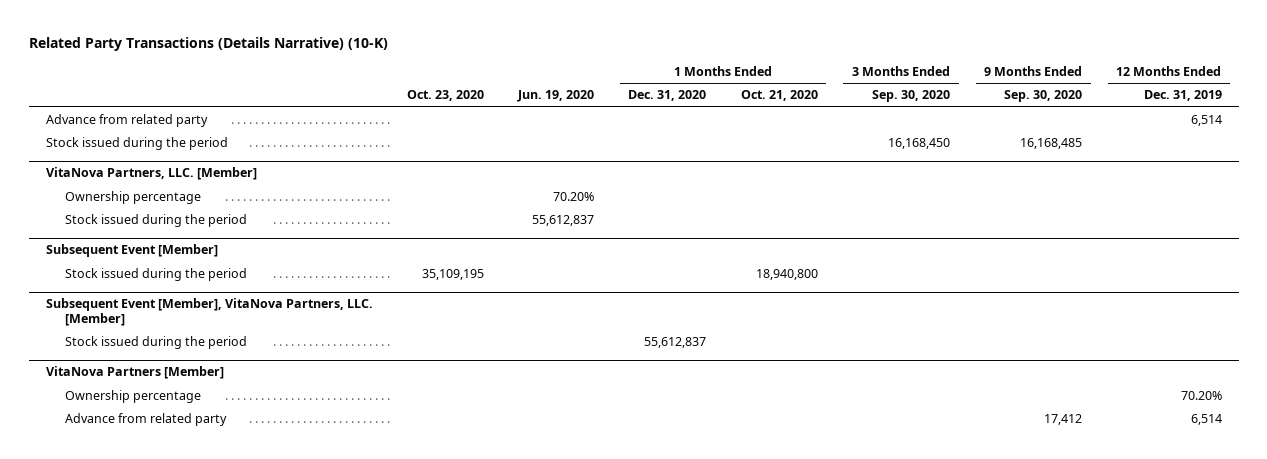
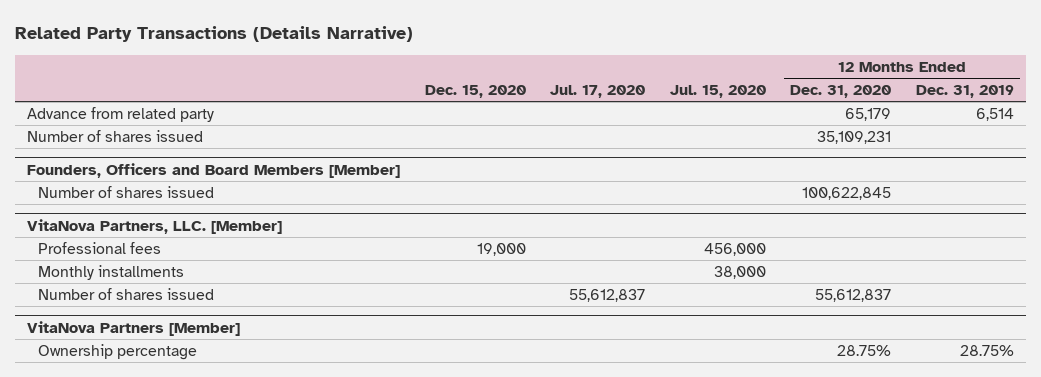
- Related Party Transactions (Details Narrative) (10-K)
+ Related Party Transactions (Details Narrative)
- | Oct. 23, 2020 | Jun. 19, 2020 | 1 Months Ended Dec. 31, 2020 | 1 Months Ended Oct. 21, 2020 | 3 Months Ended Sep. 30, 2020 | 9 Months Ended Sep. 30, 2020 | 12 Months Ended Dec. 31, 2019
+ | Dec. 15, 2020 | Jul. 17, 2020 | Jul. 15, 2020 | 12 Months Ended Dec. 31, 2020 | 12 Months Ended Dec. 31, 2019
- Stock issued during the period | | | | | 16,168,450 | 16,168,485 |
+ Number of shares issued | | | | 35,109,231 |
+ Founders, Officers and Board Members [Member]
+ Number of shares issued | | | | 100,622,845 |
@ VitaNova Partners, LLC. [Member]
- Ownership percentage | | 70.20% | | | | |
- Stock issued during the period | | 55,612,837 | | | | |
- Subsequent Event [Member]
- Stock issued during the period | 35,109,195 | | | 18,940,800 | | |
- Subsequent Event [Member], VitaNova Partners, LLC. [Member]
- Stock issued during the period | | | 55,612,837 | | | |
@ VitaNova Partners, LLC. [Member]
+ Professional fees | 19,000 | | 456,000 | |
+ Monthly installments | | | 38,000 | |
+ Number of shares issued | | 55,612,837 | | 55,612,837 |
@ VitaNova Partners [Member]
- Ownership percentage | | | | | | | 70.20%
- Advance from related party | | | | | | 17,412 | 6,514
+ Ownership percentage | | | | 28.75% | 28.75%

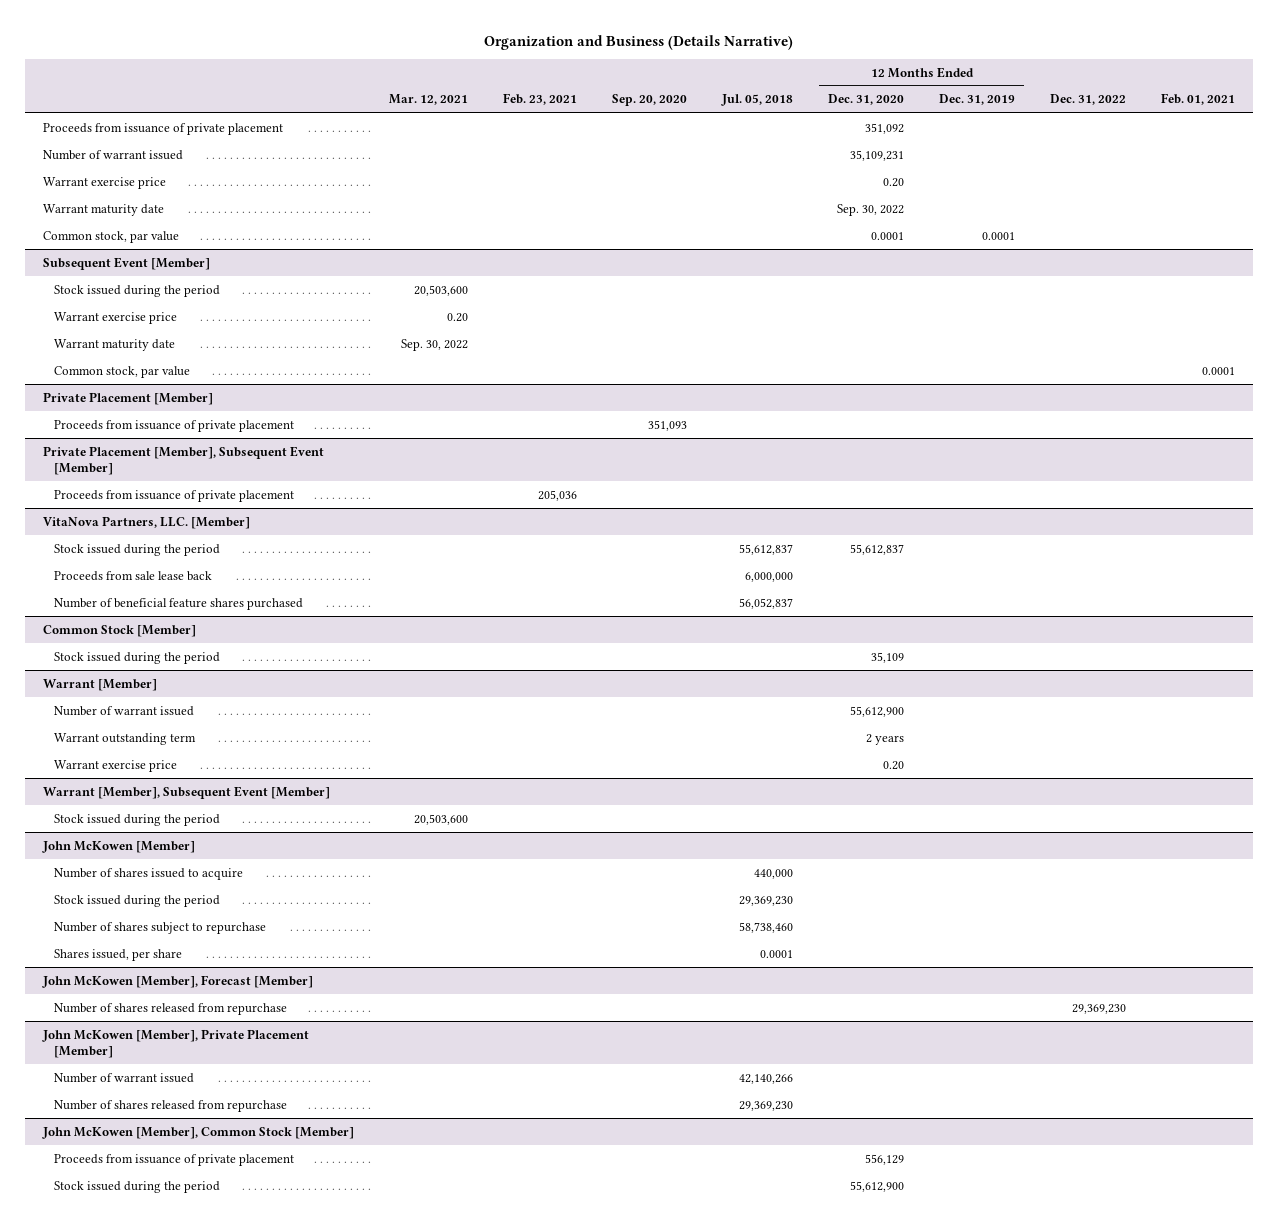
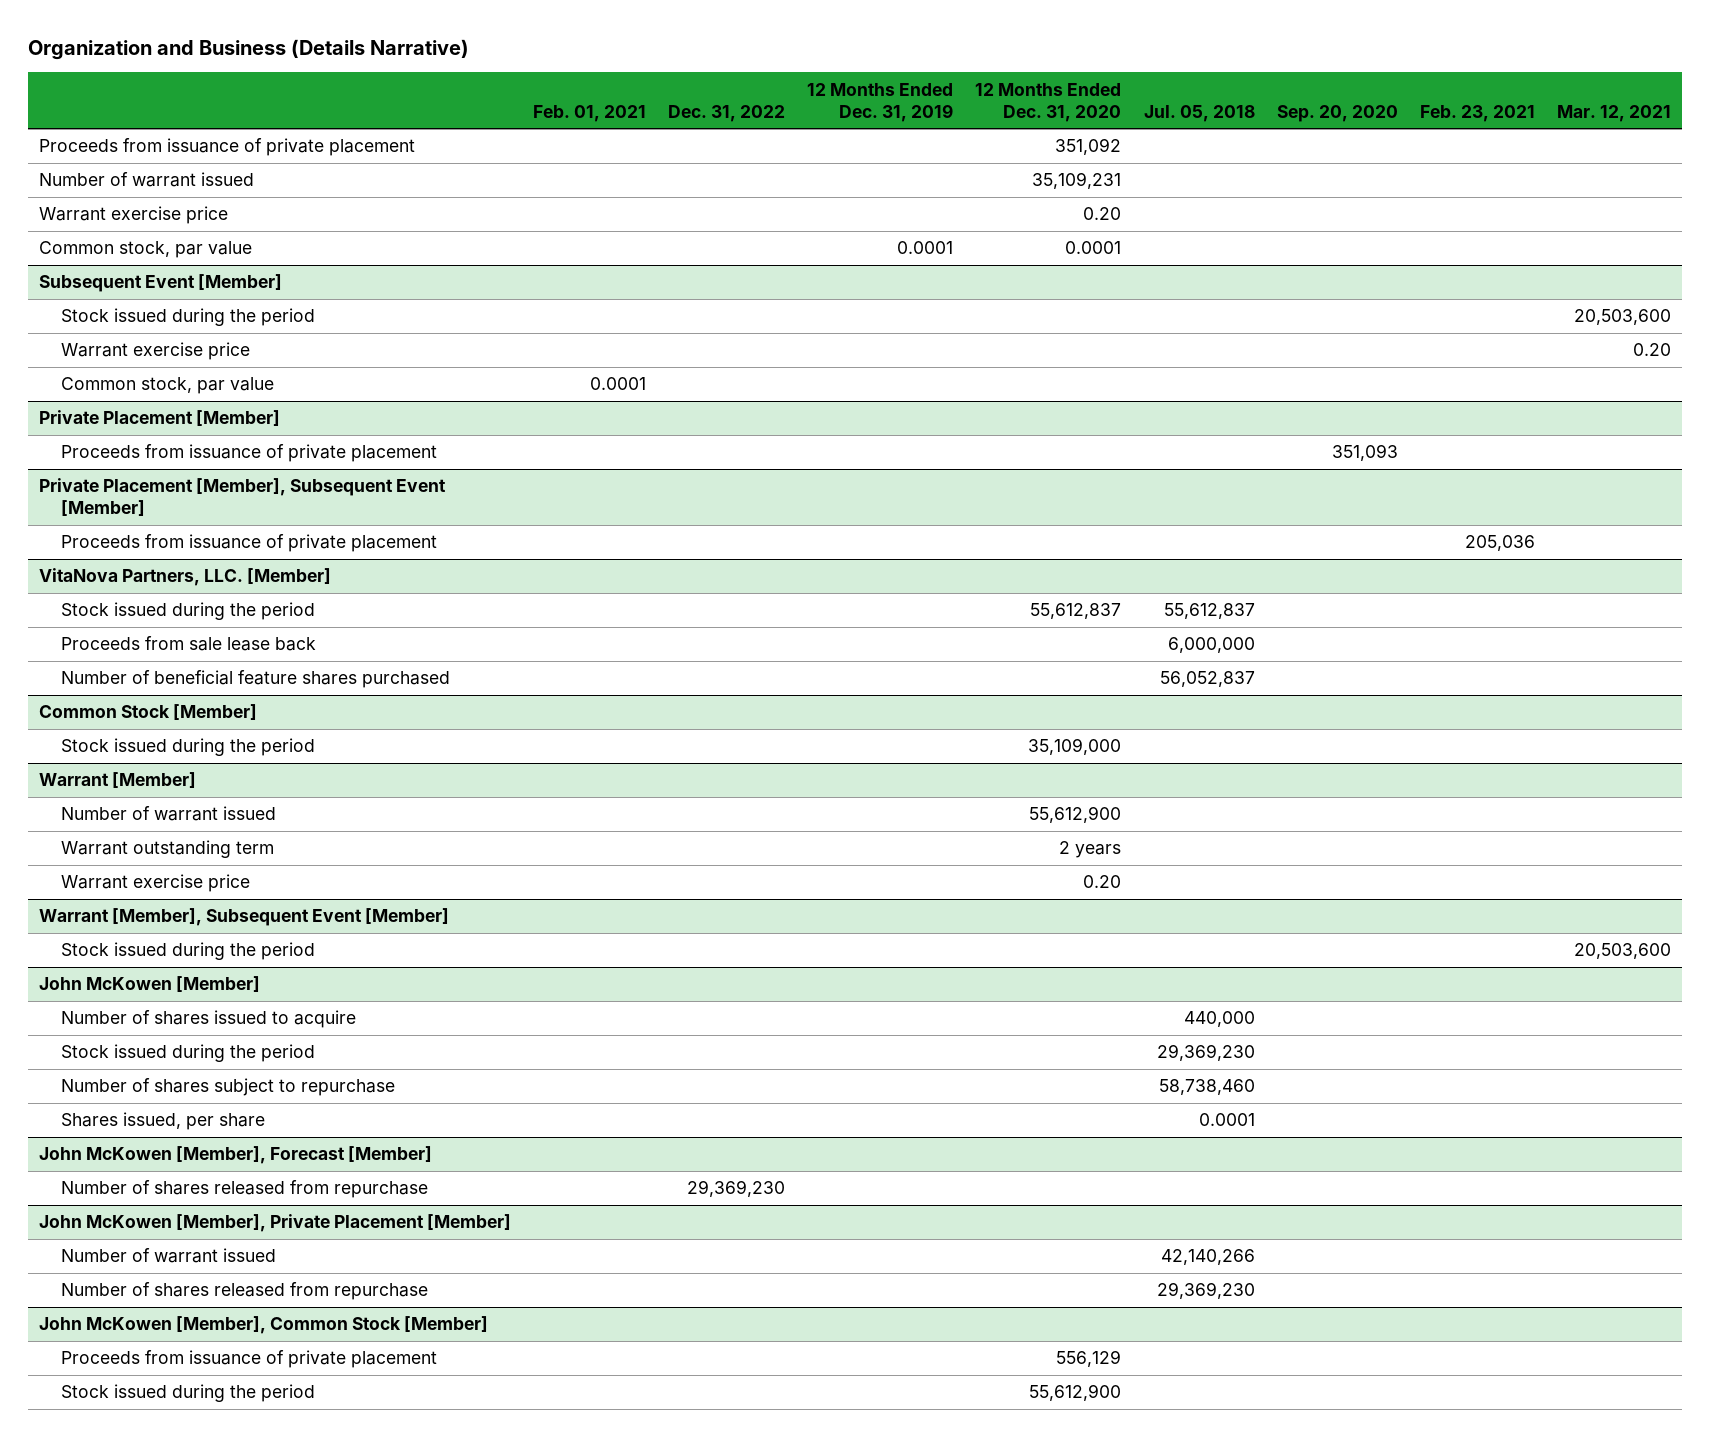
- | Mar. 12, 2021 | Feb. 23, 2021 | Sep. 20, 2020 | Jul. 05, 2018 | 12 Months Ended Dec. 31, 2020 | 12 Months Ended Dec. 31, 2019 | Dec. 31, 2022 | Feb. 01, 2021
+ | Feb. 01, 2021 | Dec. 31, 2022 | 12 Months Ended Dec. 31, 2019 | 12 Months Ended Dec. 31, 2020 | Jul. 05, 2018 | Sep. 20, 2020 | Feb. 23, 2021 | Mar. 12, 2021
- Warrant maturity date | | | | | Sep. 30, 2022 | | |
@ Subsequent Event [Member]
- Warrant maturity date | Sep. 30, 2022 | | | | | | |
@ Common Stock [Member]
- Stock issued during the period | | | | | 35,109 | | |
+ Stock issued during the period | | | | 35,109,000 | | | |

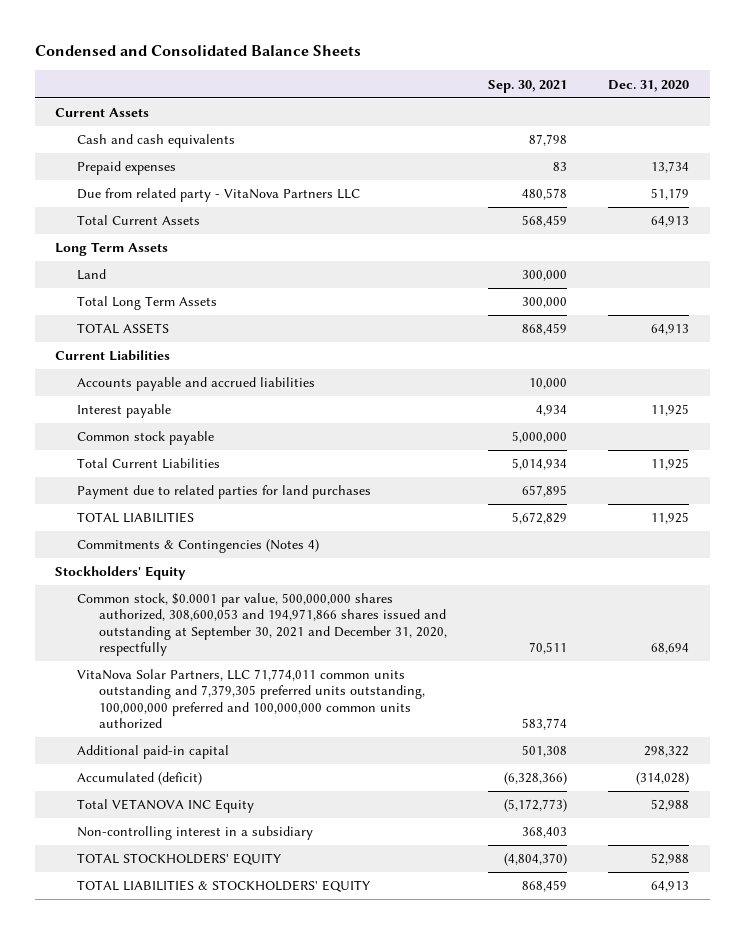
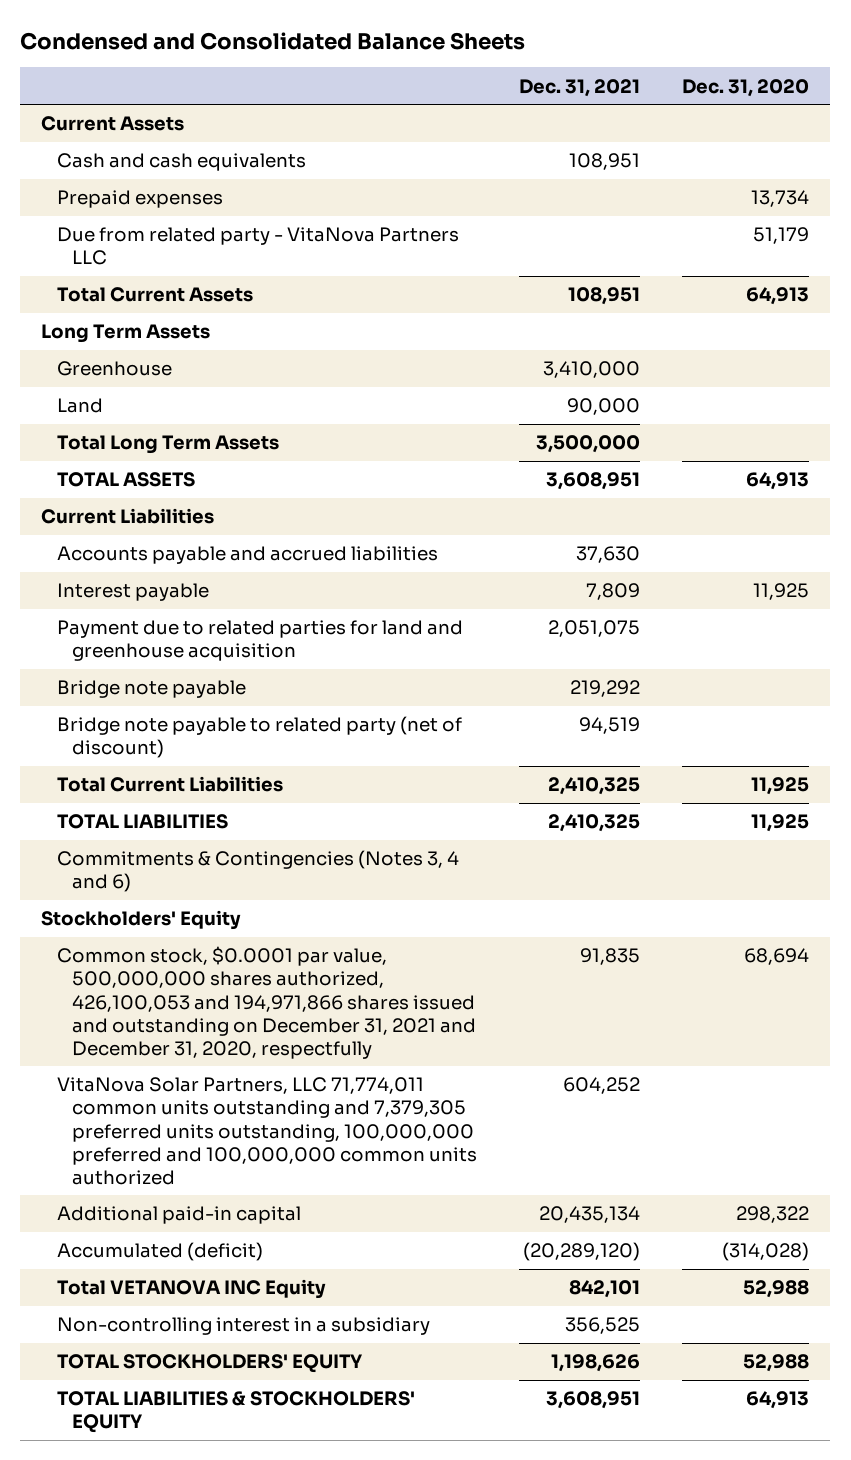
- | Sep. 30, 2021 | Dec. 31, 2020
+ | Dec. 31, 2021 | Dec. 31, 2020
+ Greenhouse | 3,410,000 |
- Common stock payable | 5,000,000 |
+ Payment due to related parties for land and greenhouse acquisition | 2,051,075 |
+ Bridge note payable | 219,292 |
+ Bridge note payable to related party (net of discount) | 94,519 |
- Payment due to related parties for land purchases | 657,895 |
- Commitments & Contingencies (Notes 4)
+ Commitments & Contingencies (Notes 3, 4 and 6)
- Common stock, $0.0001 par value, 500,000,000 shares authorized, 308,600,053 and 194,971,866 shares issued and outstanding at September 30, 2021 and December 31, 2020, respectfully | 70,511 | 68,694
+ Common stock, $0.0001 par value, 500,000,000 shares authorized, 426,100,053 and 194,971,866 shares issued and outstanding on December 31, 2021 and December 31, 2020, respectfully | 91,835 | 68,694

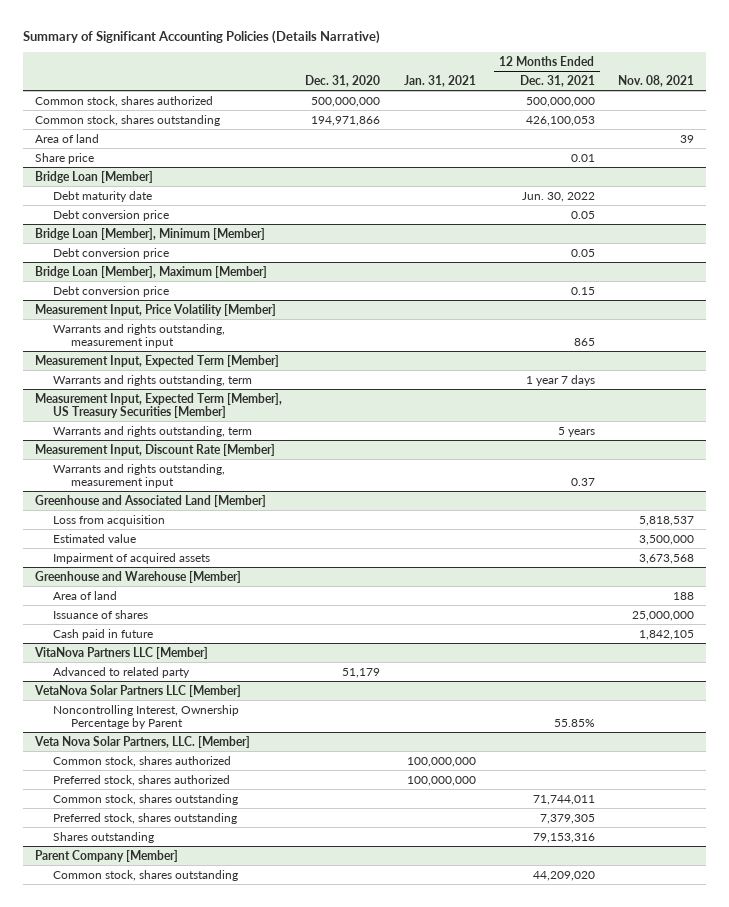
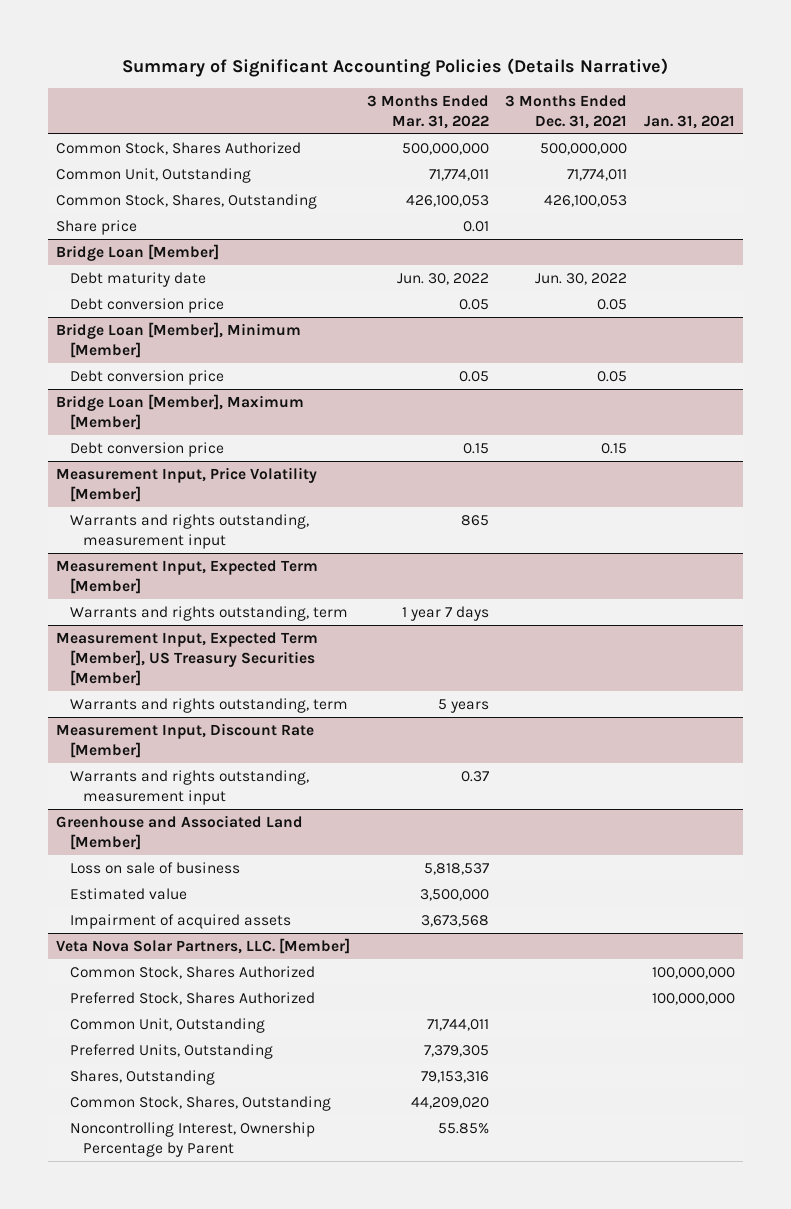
- | Dec. 31, 2020 | Jan. 31, 2021 | 12 Months Ended Dec. 31, 2021 | Nov. 08, 2021
+ | 3 Months Ended Mar. 31, 2022 | 3 Months Ended Dec. 31, 2021 | Jan. 31, 2021
- Common stock, shares authorized | 500,000,000 | | 500,000,000 |
- Common stock, shares outstanding | 194,971,866 | | 426,100,053 |
- Area of land | | | | 39
+ Common Stock, Shares Authorized | 500,000,000 | 500,000,000 |
+ Common Unit, Outstanding | 71,774,011 | 71,774,011 |
+ Common Stock, Shares, Outstanding | 426,100,053 | 426,100,053 |
@ Greenhouse and Associated Land [Member]
- Loss from acquisition | | | | 5,818,537
+ Loss on sale of business | 5,818,537 | |
- Greenhouse and Warehouse [Member]
- Area of land | | | | 188
- Issuance of shares | | | | 25,000,000
- Cash paid in future | | | | 1,842,105
- VitaNova Partners LLC [Member]
- Advanced to related party | 51,179 | | |
- VetaNova Solar Partners LLC [Member]
- Noncontrolling Interest, Ownership Percentage by Parent | | | 55.85% |
@ Veta Nova Solar Partners, LLC. [Member]
- Common stock, shares authorized | | 100,000,000 | |
- Preferred stock, shares authorized | | 100,000,000 | |
- Common stock, shares outstanding | | | 71,744,011 |
- Preferred stock, shares outstanding | | | 7,379,305 |
- Shares outstanding | | | 79,153,316 |
- Parent Company [Member]
- Common stock, shares outstanding | | | 44,209,020 |
@ Veta Nova Solar Partners, LLC. [Member]
+ Common Stock, Shares Authorized | | | 100,000,000
+ Preferred Stock, Shares Authorized | | | 100,000,000
+ Common Unit, Outstanding | 71,744,011 | |
+ Preferred Units, Outstanding | 7,379,305 | |
+ Shares, Outstanding | 79,153,316 | |
+ Common Stock, Shares, Outstanding | 44,209,020 | |
+ Noncontrolling Interest, Ownership Percentage by Parent | 55.85% | |

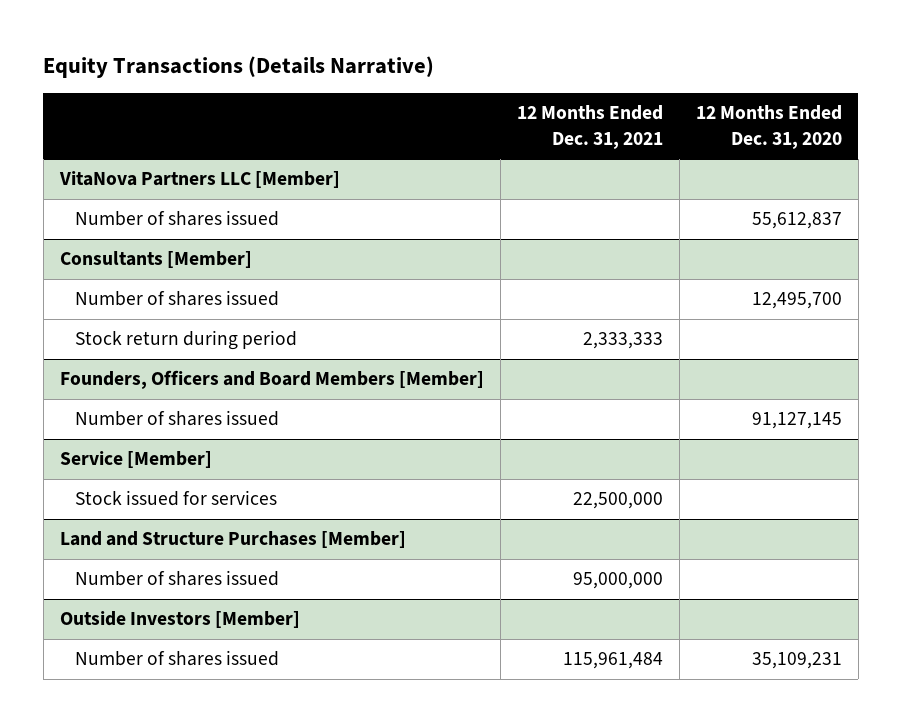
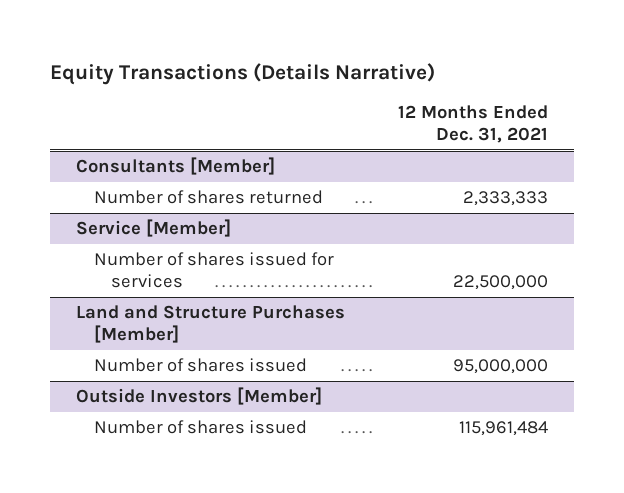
- | 12 Months Ended Dec. 31, 2021 | 12 Months Ended Dec. 31, 2020
+ | 12 Months Ended Dec. 31, 2021
- VitaNova Partners LLC [Member]
- Number of shares issued | | 55,612,837
@ Consultants [Member]
- Number of shares issued | | 12,495,700
- Stock return during period | 2,333,333 |
- Founders, Officers and Board Members [Member]
- Number of shares issued | | 91,127,145
@ Consultants [Member]
+ Number of shares returned | 2,333,333
@ Service [Member]
- Stock issued for services | 22,500,000 |
+ Number of shares issued for services | 22,500,000

